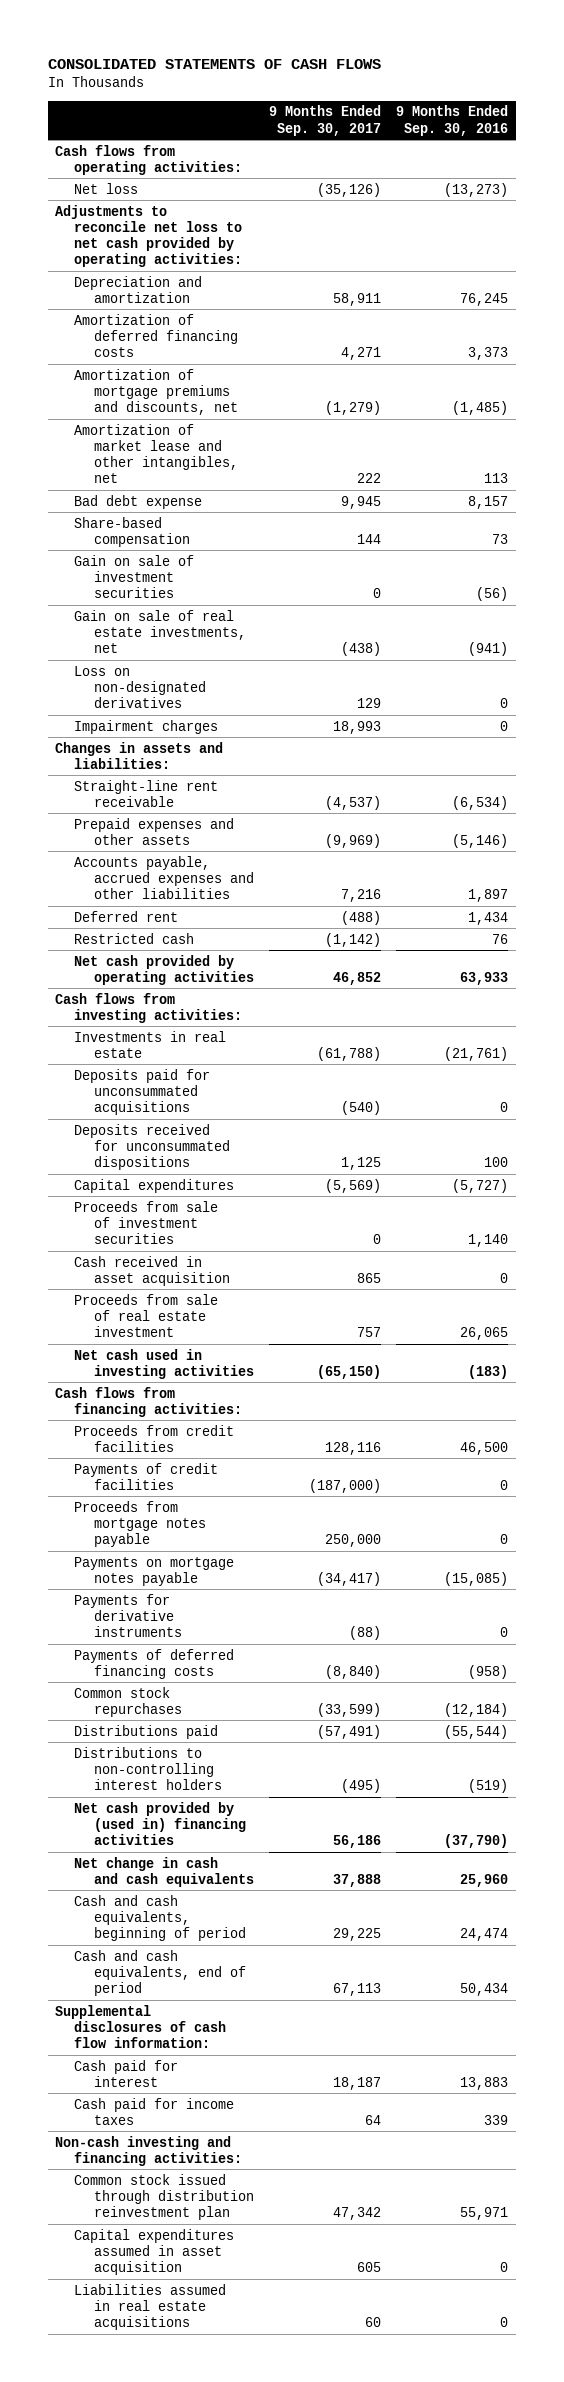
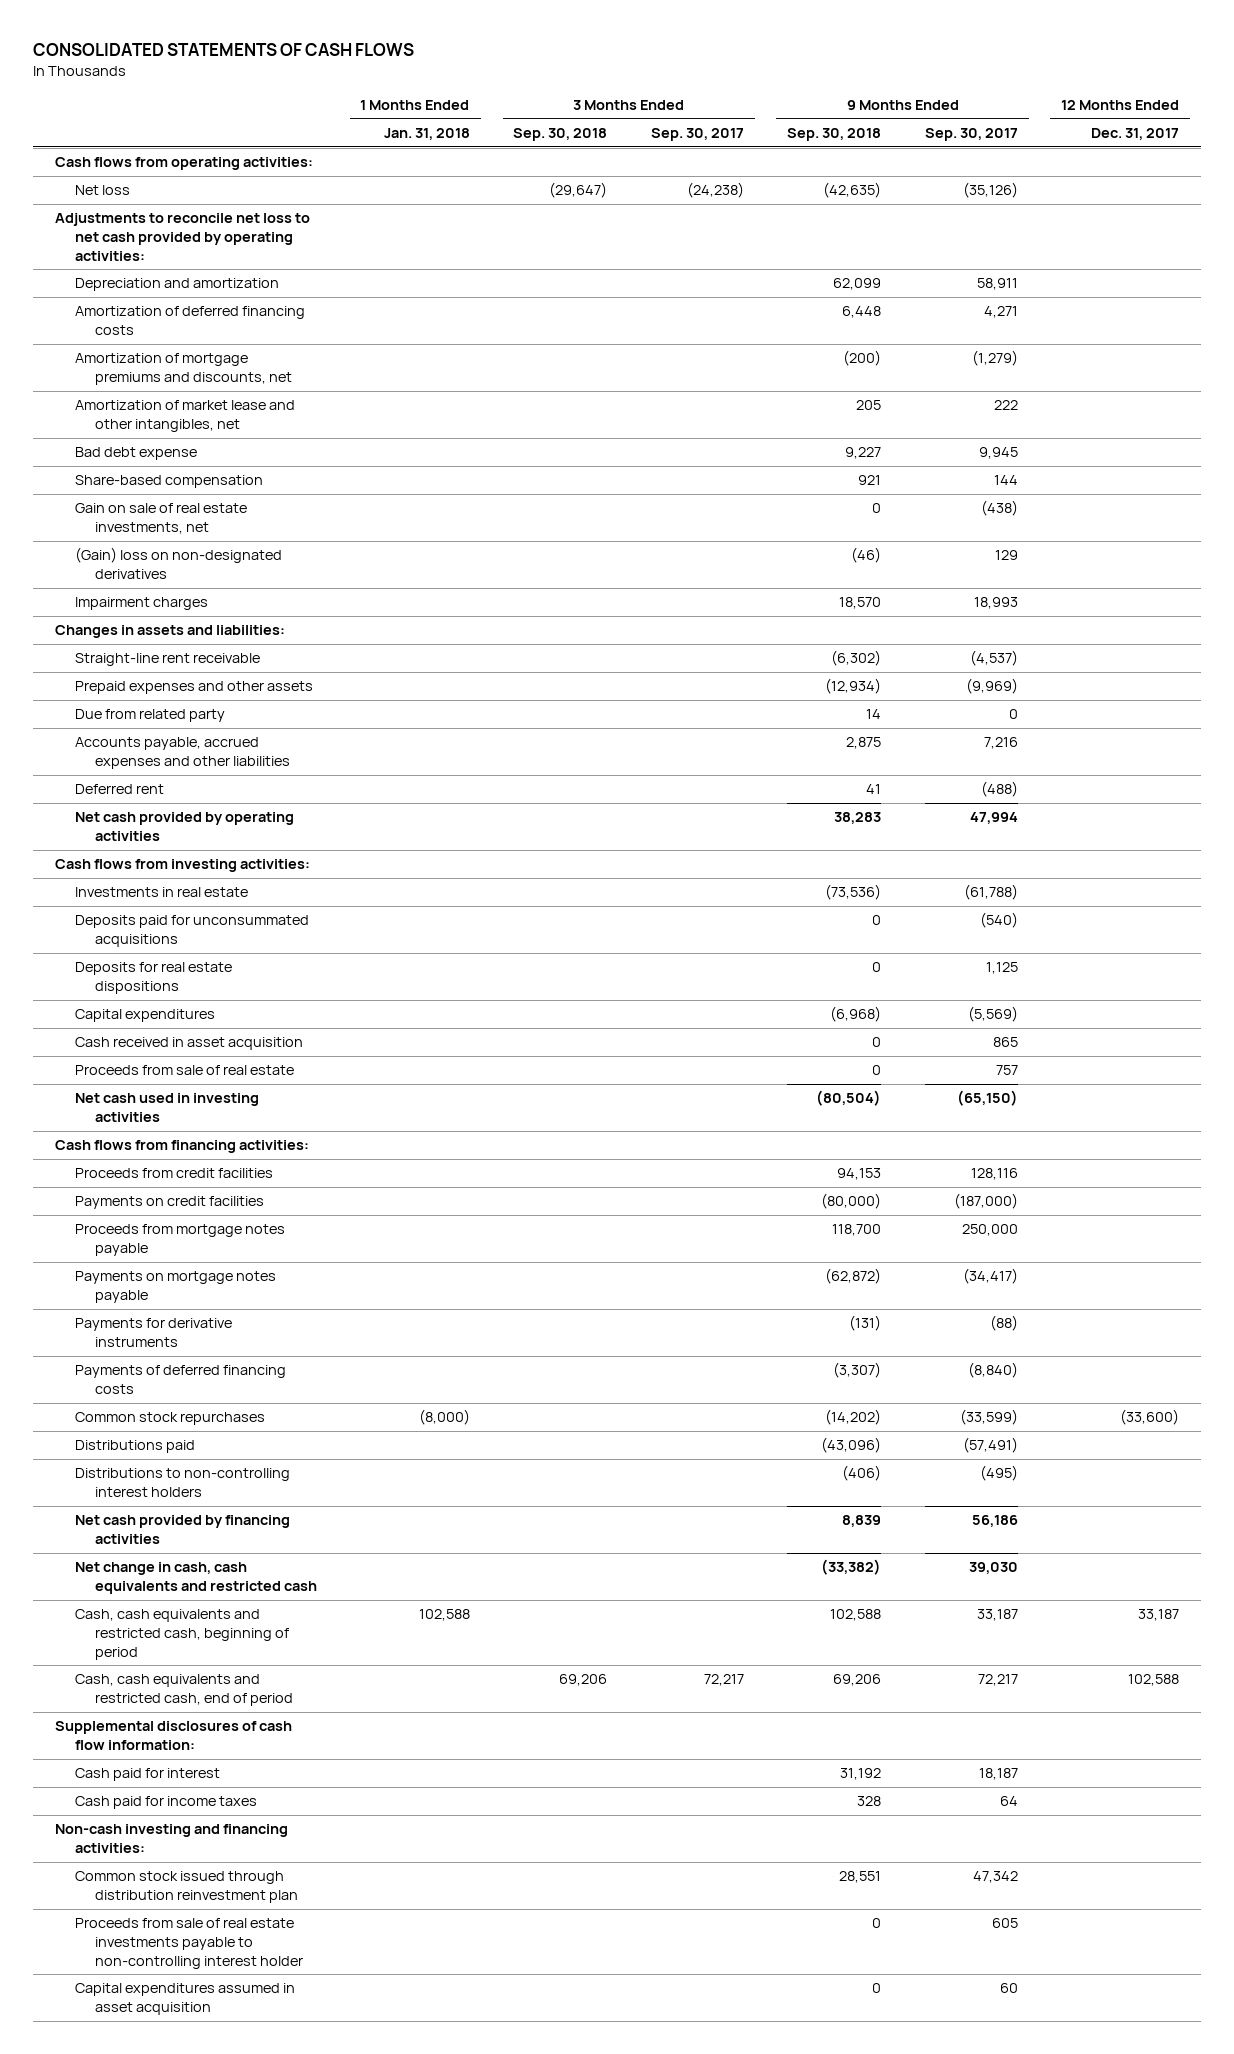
- | 9 Months Ended Sep. 30, 2017 | 9 Months Ended Sep. 30, 2016
+ | 1 Months Ended Jan. 31, 2018 | 3 Months Ended Sep. 30, 2018 | 3 Months Ended Sep. 30, 2017 | 9 Months Ended Sep. 30, 2018 | 9 Months Ended Sep. 30, 2017 | 12 Months Ended Dec. 31, 2017
- Gain on sale of investment securities | 0 | (56)
- Loss on non-designated derivatives | 129 | 0
+ (Gain) loss on non-designated derivatives | | | | (46) | 129 |
+ Due from related party | | | | 14 | 0 |
- Restricted cash | (1,142) | 76
- Net cash provided by operating activities | 46,852 | 63,933
+ Net cash provided by operating activities | | | | 38,283 | 47,994 |
- Deposits received for unconsummated dispositions | 1,125 | 100
+ Deposits for real estate dispositions | | | | 0 | 1,125 |
- Proceeds from sale of investment securities | 0 | 1,140
- Proceeds from sale of real estate investment | 757 | 26,065
+ Proceeds from sale of real estate | | | | 0 | 757 |
- Payments of credit facilities | (187,000) | 0
+ Payments on credit facilities | | | | (80,000) | (187,000) |
- Net cash provided by (used in) financing activities | 56,186 | (37,790)
- Net change in cash and cash equivalents | 37,888 | 25,960
- Cash and cash equivalents, beginning of period | 29,225 | 24,474
- Cash and cash equivalents, end of period | 67,113 | 50,434
+ Net cash provided by financing activities | | | | 8,839 | 56,186 |
+ Net change in cash, cash equivalents and restricted cash | | | | (33,382) | 39,030 |
+ Cash, cash equivalents and restricted cash, beginning of period | 102,588 | | | 102,588 | 33,187 | 33,187
+ Cash, cash equivalents and restricted cash, end of period | | 69,206 | 72,217 | 69,206 | 72,217 | 102,588
- Capital expenditures assumed in asset acquisition | 605 | 0
- Liabilities assumed in real estate acquisitions | 60 | 0
+ Proceeds from sale of real estate investments payable to non-controlling interest holder | | | | 0 | 605 |
+ Capital expenditures assumed in asset acquisition | | | | 0 | 60 |

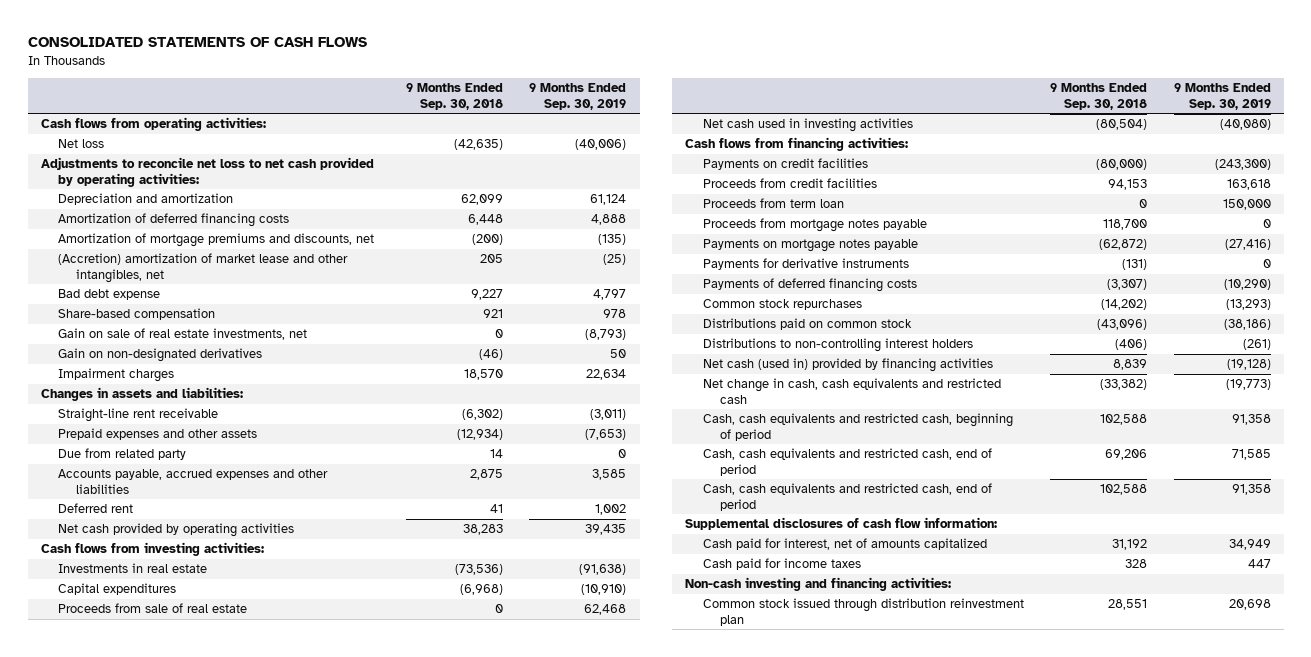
- | 1 Months Ended Jan. 31, 2018 | 3 Months Ended Sep. 30, 2018 | 3 Months Ended Sep. 30, 2017 | 9 Months Ended Sep. 30, 2018 | 9 Months Ended Sep. 30, 2017 | 12 Months Ended Dec. 31, 2017
+ | 9 Months Ended Sep. 30, 2018 | 9 Months Ended Sep. 30, 2019
- Amortization of market lease and other intangibles, net | | | | 205 | 222 |
+ (Accretion) amortization of market lease and other intangibles, net | 205 | (25)
- (Gain) loss on non-designated derivatives | | | | (46) | 129 |
+ Gain on non-designated derivatives | (46) | 50
- Deposits paid for unconsummated acquisitions | | | | 0 | (540) |
- Deposits for real estate dispositions | | | | 0 | 1,125 |
- Cash received in asset acquisition | | | | 0 | 865 |
moved down: Proceeds from credit facilities | 94,153 | 163,618
+ Proceeds from term loan | 0 | 150,000
- Distributions paid | | | | (43,096) | (57,491) |
+ Distributions paid on common stock | (43,096) | (38,186)
- Net cash provided by financing activities | | | | 8,839 | 56,186 |
+ Net cash (used in) provided by financing activities | 8,839 | (19,128)
+ Cash, cash equivalents and restricted cash, end of period | 102,588 | 91,358
- Cash paid for interest | | | | 31,192 | 18,187 |
+ Cash paid for interest, net of amounts capitalized | 31,192 | 34,949
- Proceeds from sale of real estate investments payable to non-controlling interest holder | | | | 0 | 605 |
- Capital expenditures assumed in asset acquisition | | | | 0 | 60 |

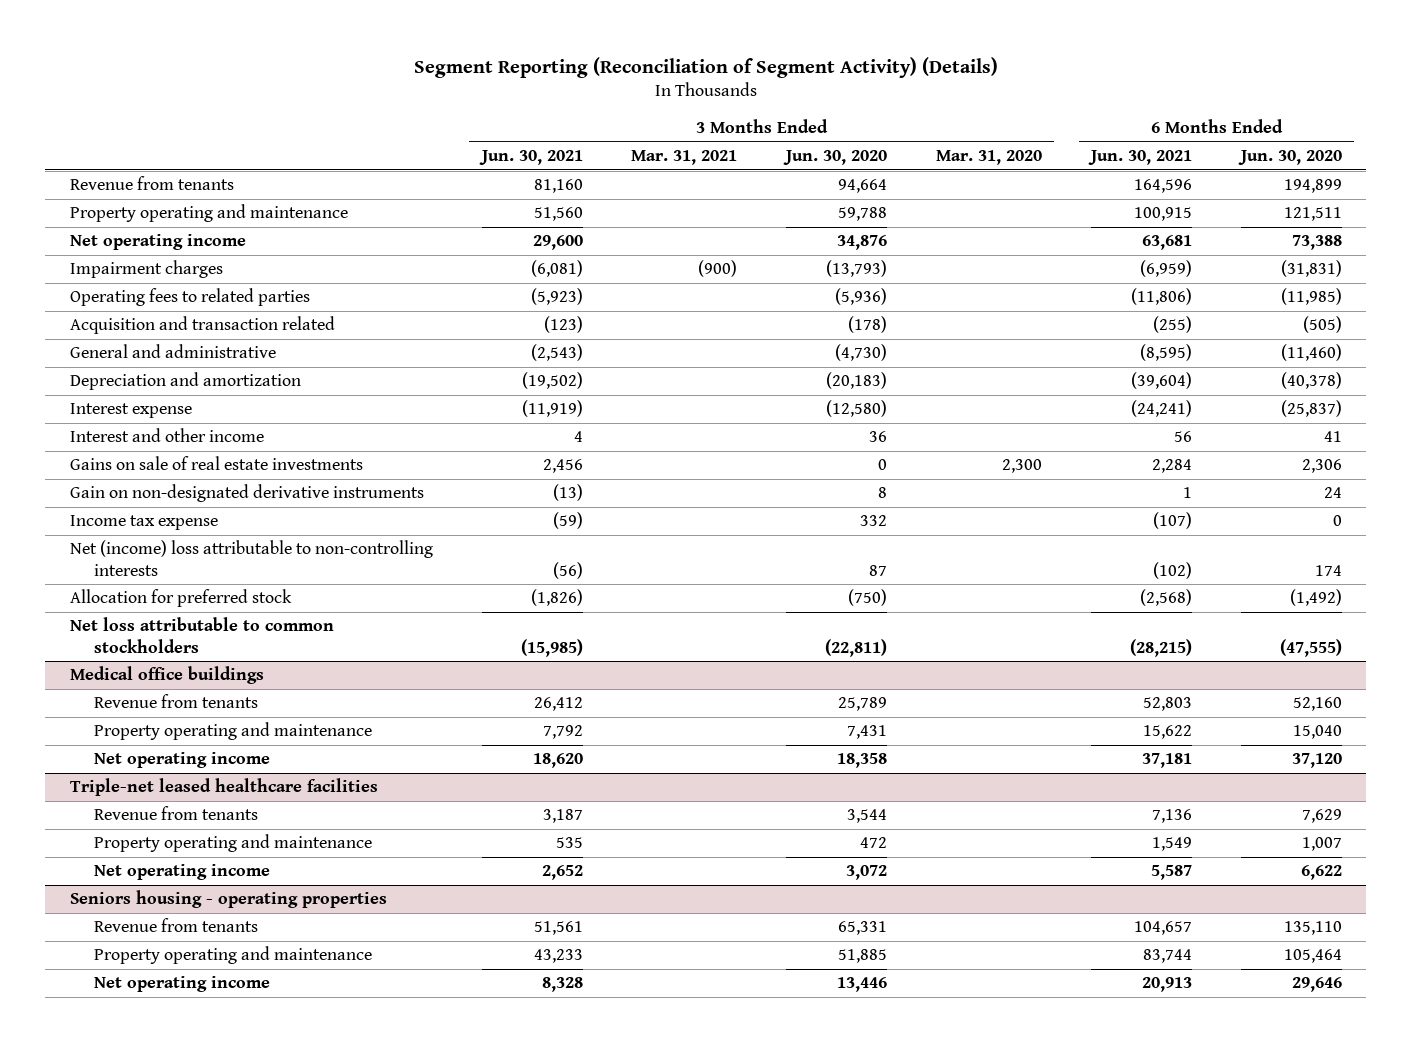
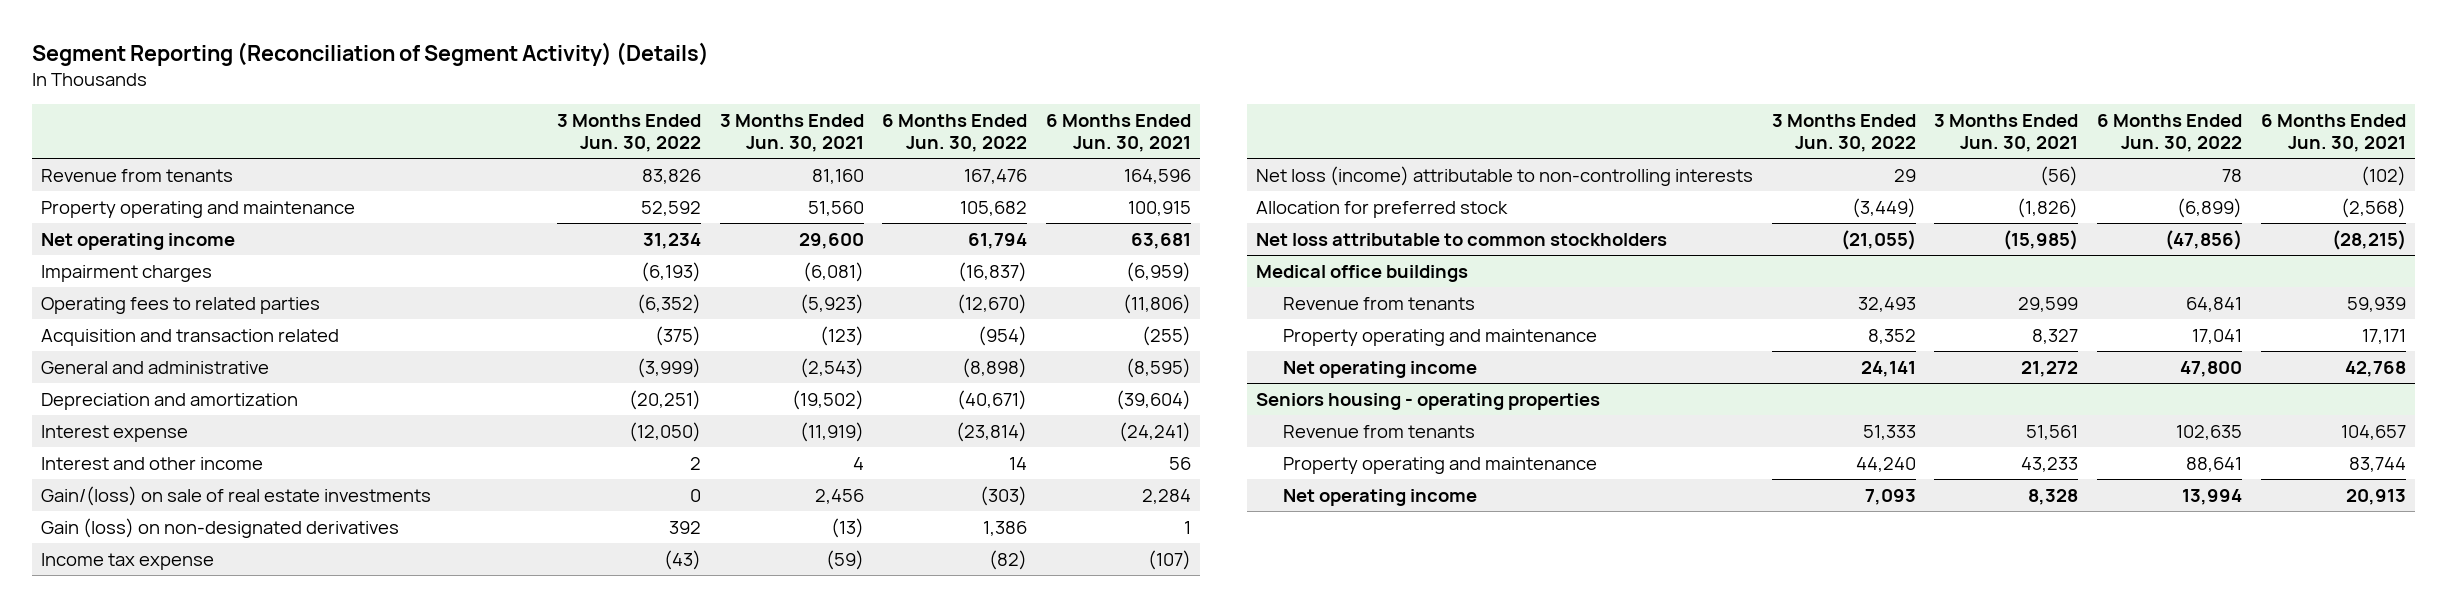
- | 3 Months Ended Jun. 30, 2021 | 3 Months Ended Mar. 31, 2021 | 3 Months Ended Jun. 30, 2020 | 3 Months Ended Mar. 31, 2020 | 6 Months Ended Jun. 30, 2021 | 6 Months Ended Jun. 30, 2020
+ | 3 Months Ended Jun. 30, 2022 | 3 Months Ended Jun. 30, 2021 | 6 Months Ended Jun. 30, 2022 | 6 Months Ended Jun. 30, 2021
- Gains on sale of real estate investments | 2,456 | | 0 | 2,300 | 2,284 | 2,306
- Gain on non-designated derivative instruments | (13) | | 8 | | 1 | 24
+ Gain/(loss) on sale of real estate investments | 0 | 2,456 | (303) | 2,284
+ Gain (loss) on non-designated derivatives | 392 | (13) | 1,386 | 1
- Net (income) loss attributable to non-controlling interests | (56) | | 87 | | (102) | 174
+ Net loss (income) attributable to non-controlling interests | 29 | (56) | 78 | (102)
@ Medical office buildings
- Revenue from tenants | 26,412 | | 25,789 | | 52,803 | 52,160
- Property operating and maintenance | 7,792 | | 7,431 | | 15,622 | 15,040
- Net operating income | 18,620 | | 18,358 | | 37,181 | 37,120
- Triple-net leased healthcare facilities
- Revenue from tenants | 3,187 | | 3,544 | | 7,136 | 7,629
- Property operating and maintenance | 535 | | 472 | | 1,549 | 1,007
- Net operating income | 2,652 | | 3,072 | | 5,587 | 6,622
@ Medical office buildings
+ Revenue from tenants | 32,493 | 29,599 | 64,841 | 59,939
+ Property operating and maintenance | 8,352 | 8,327 | 17,041 | 17,171
+ Net operating income | 24,141 | 21,272 | 47,800 | 42,768

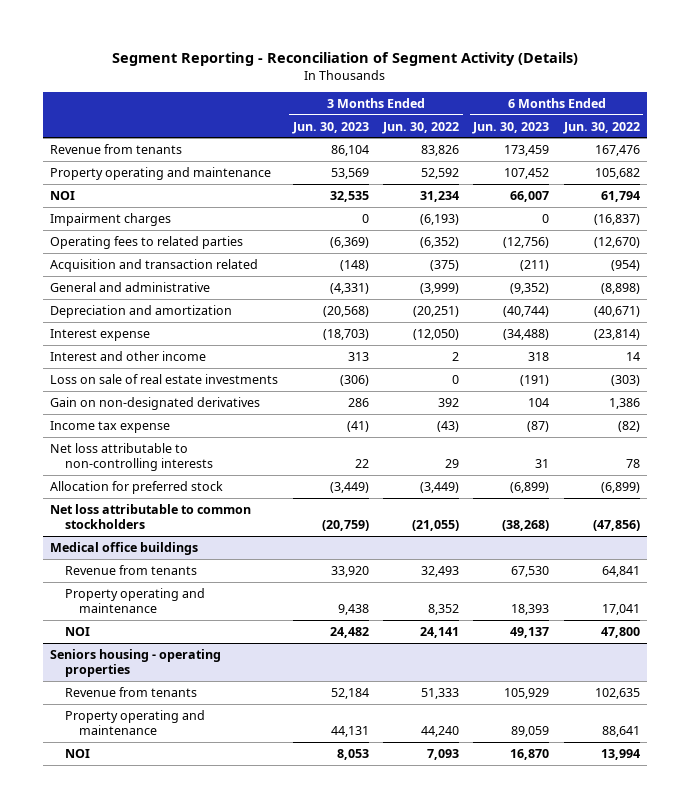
- Segment Reporting (Reconciliation of Segment Activity) (Details)
+ Segment Reporting - Reconciliation of Segment Activity (Details)
- | 3 Months Ended Jun. 30, 2022 | 3 Months Ended Jun. 30, 2021 | 6 Months Ended Jun. 30, 2022 | 6 Months Ended Jun. 30, 2021
+ | 3 Months Ended Jun. 30, 2023 | 3 Months Ended Jun. 30, 2022 | 6 Months Ended Jun. 30, 2023 | 6 Months Ended Jun. 30, 2022
- Net operating income | 31,234 | 29,600 | 61,794 | 63,681
+ NOI | 32,535 | 31,234 | 66,007 | 61,794
- Gain/(loss) on sale of real estate investments | 0 | 2,456 | (303) | 2,284
- Gain (loss) on non-designated derivatives | 392 | (13) | 1,386 | 1
+ Loss on sale of real estate investments | (306) | 0 | (191) | (303)
+ Gain on non-designated derivatives | 286 | 392 | 104 | 1,386
- Net loss (income) attributable to non-controlling interests | 29 | (56) | 78 | (102)
+ Net loss attributable to non-controlling interests | 22 | 29 | 31 | 78
@ Medical office buildings
- Net operating income | 24,141 | 21,272 | 47,800 | 42,768
+ NOI | 24,482 | 24,141 | 49,137 | 47,800
@ Seniors housing - operating properties
- Net operating income | 7,093 | 8,328 | 13,994 | 20,913
+ NOI | 8,053 | 7,093 | 16,870 | 13,994

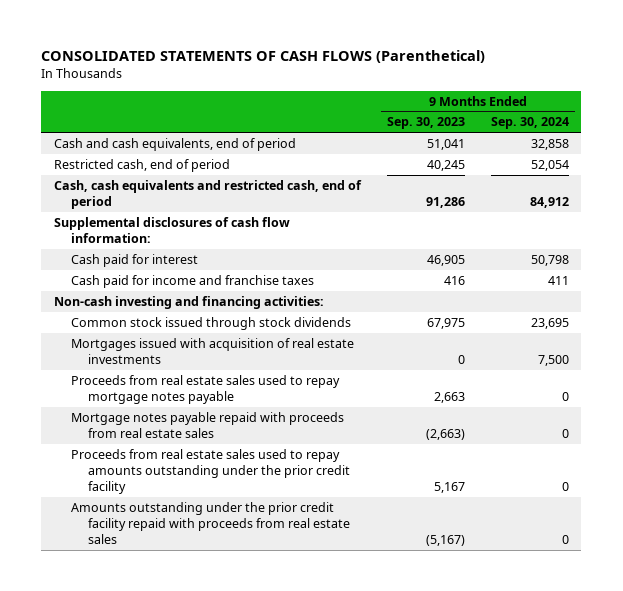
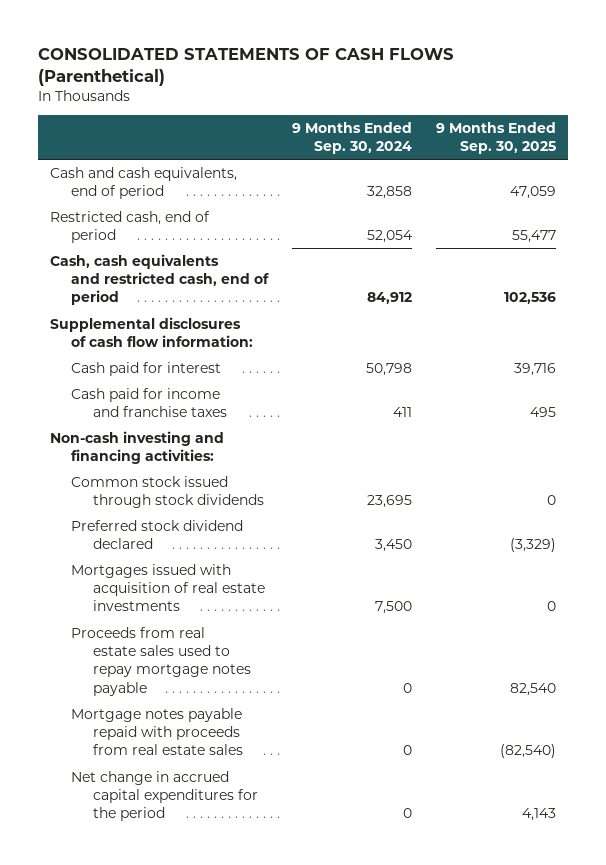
- | 9 Months Ended Sep. 30, 2023 | 9 Months Ended Sep. 30, 2024
+ | 9 Months Ended Sep. 30, 2024 | 9 Months Ended Sep. 30, 2025
+ Preferred stock dividend declared | 3,450 | (3,329)
- Proceeds from real estate sales used to repay amounts outstanding under the prior credit facility | 5,167 | 0
- Amounts outstanding under the prior credit facility repaid with proceeds from real estate sales | (5,167) | 0
+ Net change in accrued capital expenditures for the period | 0 | 4,143

